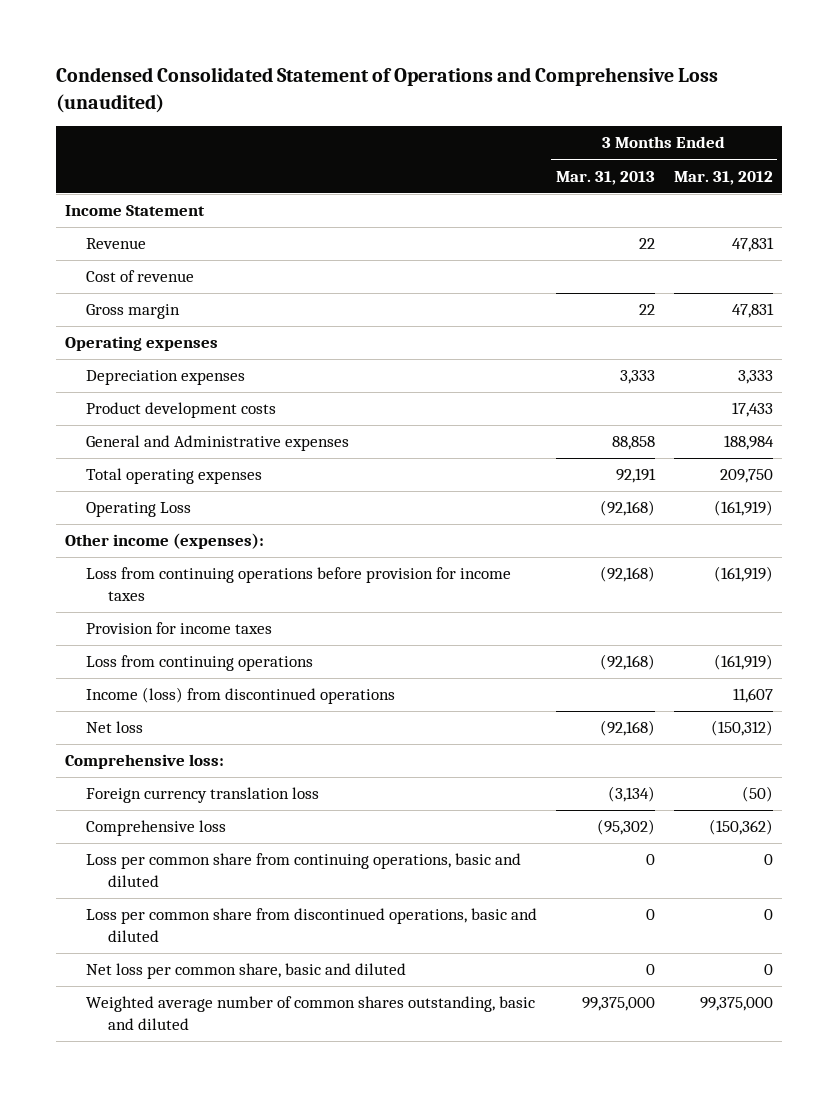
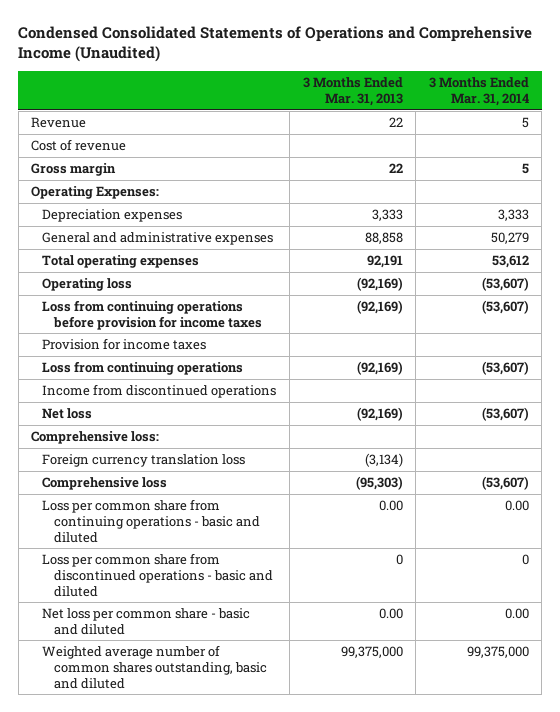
- Condensed Consolidated Statement of Operations and Comprehensive Loss (unaudited)
+ Condensed Consolidated Statements of Operations and Comprehensive Income (Unaudited)
- | 3 Months Ended Mar. 31, 2013 | 3 Months Ended Mar. 31, 2012
+ | 3 Months Ended Mar. 31, 2013 | 3 Months Ended Mar. 31, 2014
- Income Statement
- Operating expenses
+ Operating Expenses:
- Product development costs | | 17,433
- General and Administrative expenses | 88,858 | 188,984
+ General and administrative expenses | 88,858 | 50,279
- Operating Loss | (92,168) | (161,919)
- Other income (expenses):
- Loss from continuing operations before provision for income taxes | (92,168) | (161,919)
+ Operating loss | (92,169) | (53,607)
+ Loss from continuing operations before provision for income taxes | (92,169) | (53,607)
- Loss from continuing operations | (92,168) | (161,919)
- Income (loss) from discontinued operations | | 11,607
- Net loss | (92,168) | (150,312)
+ Loss from continuing operations | (92,169) | (53,607)
+ Income from discontinued operations
+ Net loss | (92,169) | (53,607)
- Comprehensive loss | (95,302) | (150,362)
- Loss per common share from continuing operations, basic and diluted | 0 | 0
- Loss per common share from discontinued operations, basic and diluted | 0 | 0
- Net loss per common share, basic and diluted | 0 | 0
+ Comprehensive loss | (95,303) | (53,607)
+ Loss per common share from continuing operations - basic and diluted | 0.00 | 0.00
+ Loss per common share from discontinued operations - basic and diluted | 0 | 0
+ Net loss per common share - basic and diluted | 0.00 | 0.00

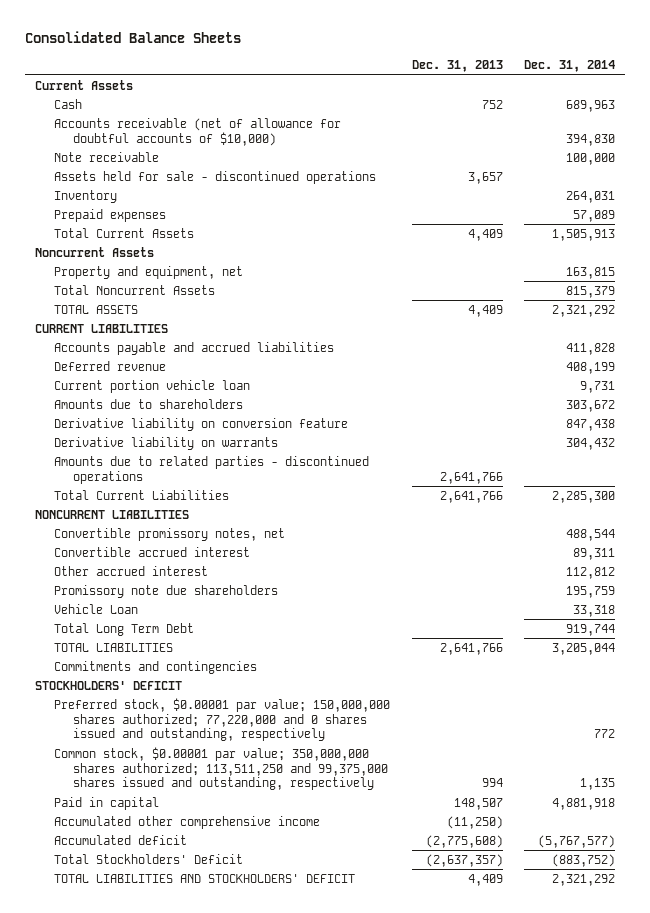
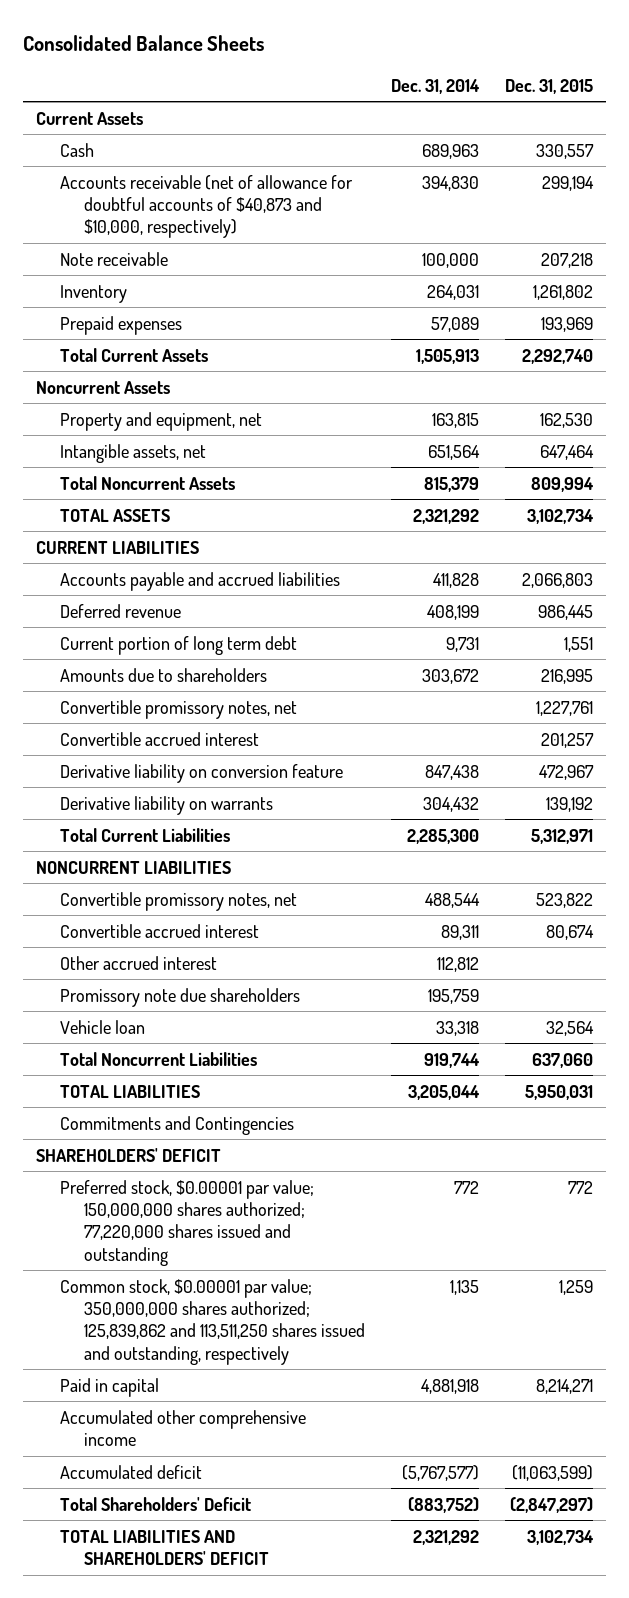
- | Dec. 31, 2013 | Dec. 31, 2014
+ | Dec. 31, 2014 | Dec. 31, 2015
- Accounts receivable (net of allowance for doubtful accounts of $10,000) | | 394,830
+ Accounts receivable (net of allowance for doubtful accounts of $40,873 and $10,000, respectively) | 394,830 | 299,194
- Assets held for sale - discontinued operations | 3,657 |
+ Intangible assets, net | 651,564 | 647,464
- Current portion vehicle loan | | 9,731
+ Current portion of long term debt | 9,731 | 1,551
+ Convertible promissory notes, net | | 1,227,761
+ Convertible accrued interest | | 201,257
- Amounts due to related parties - discontinued operations | 2,641,766 |
- Vehicle Loan | | 33,318
- Total Long Term Debt | | 919,744
+ Vehicle loan | 33,318 | 32,564
+ Total Noncurrent Liabilities | 919,744 | 637,060
- Commitments and contingencies
- STOCKHOLDERS' DEFICIT
- Preferred stock, $0.00001 par value; 150,000,000 shares authorized; 77,220,000 and 0 shares issued and outstanding, respectively | | 772
- Common stock, $0.00001 par value; 350,000,000 shares authorized; 113,511,250 and 99,375,000 shares issued and outstanding, respectively | 994 | 1,135
+ Commitments and Contingencies
+ SHAREHOLDERS' DEFICIT
+ Preferred stock, $0.00001 par value; 150,000,000 shares authorized; 77,220,000 shares issued and outstanding | 772 | 772
+ Common stock, $0.00001 par value; 350,000,000 shares authorized; 125,839,862 and 113,511,250 shares issued and outstanding, respectively | 1,135 | 1,259
- Total Stockholders' Deficit | (2,637,357) | (883,752)
- TOTAL LIABILITIES AND STOCKHOLDERS' DEFICIT | 4,409 | 2,321,292
+ Total Shareholders' Deficit | (883,752) | (2,847,297)
+ TOTAL LIABILITIES AND SHAREHOLDERS' DEFICIT | 2,321,292 | 3,102,734

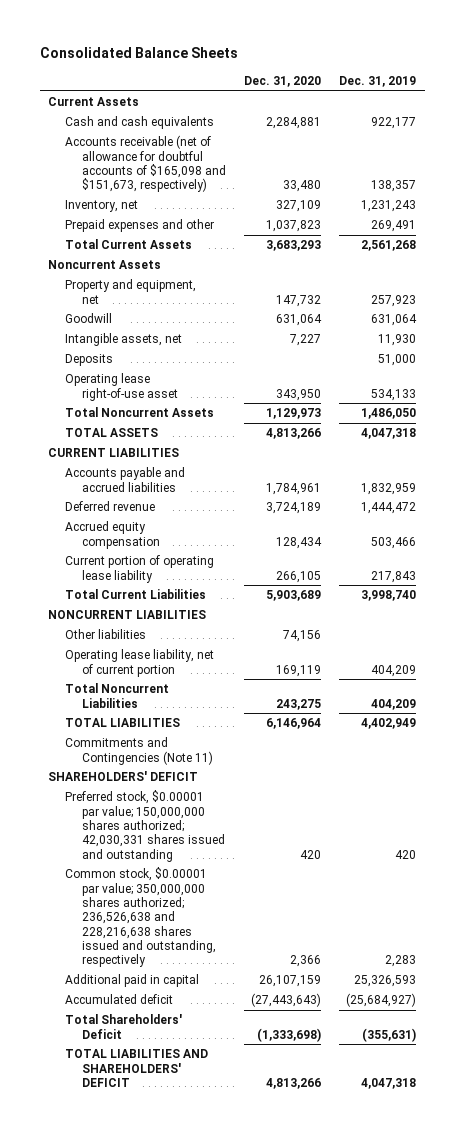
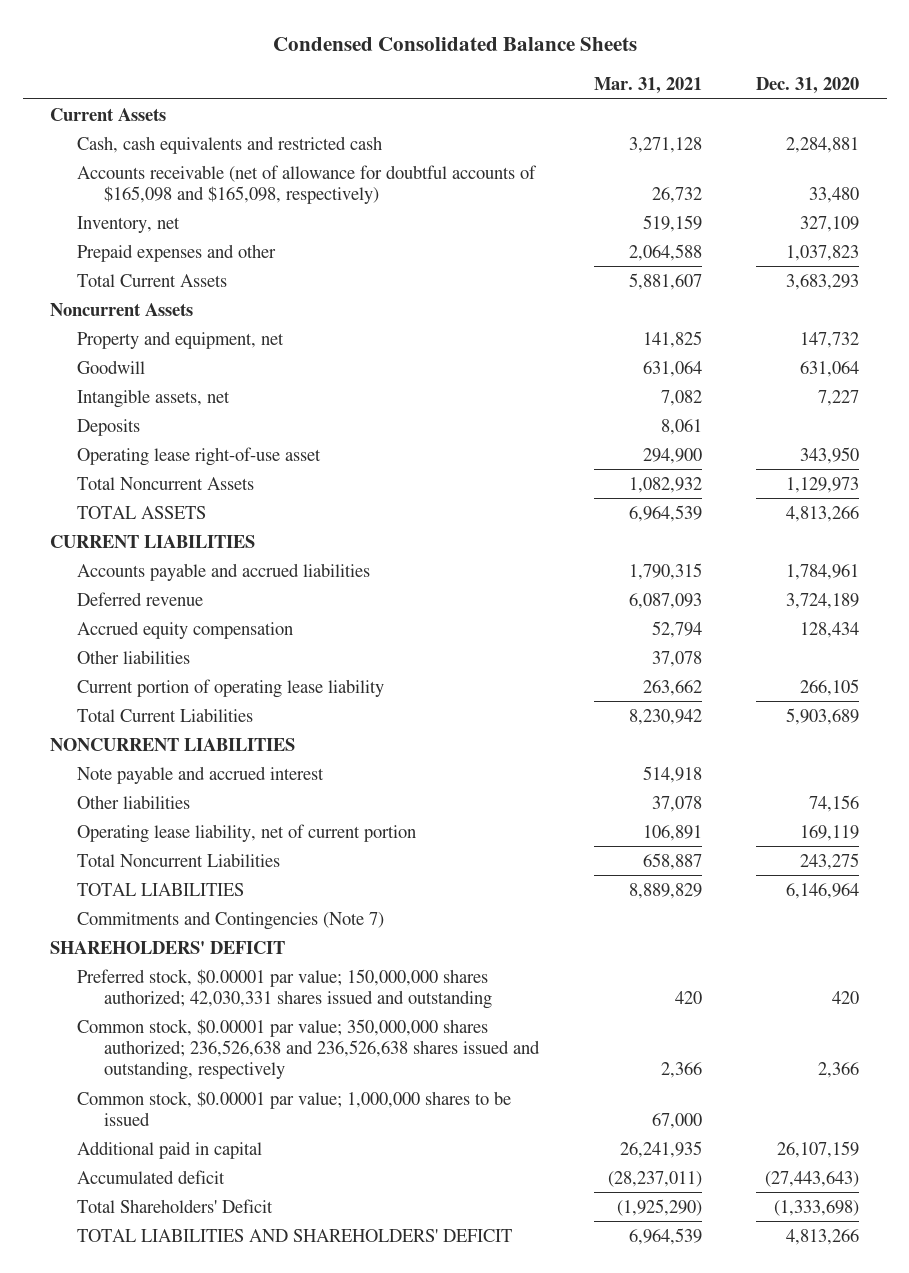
- Consolidated Balance Sheets
+ Condensed Consolidated Balance Sheets
- | Dec. 31, 2020 | Dec. 31, 2019
+ | Mar. 31, 2021 | Dec. 31, 2020
- Cash and cash equivalents | 2,284,881 | 922,177
- Accounts receivable (net of allowance for doubtful accounts of $165,098 and $151,673, respectively) | 33,480 | 138,357
+ Cash, cash equivalents and restricted cash | 3,271,128 | 2,284,881
+ Accounts receivable (net of allowance for doubtful accounts of $165,098 and $165,098, respectively) | 26,732 | 33,480
+ Other liabilities | 37,078 |
+ Note payable and accrued interest | 514,918 |
- Commitments and Contingencies (Note 11)
+ Commitments and Contingencies (Note 7)
- Common stock, $0.00001 par value; 350,000,000 shares authorized; 236,526,638 and 228,216,638 shares issued and outstanding, respectively | 2,366 | 2,283
+ Common stock, $0.00001 par value; 350,000,000 shares authorized; 236,526,638 and 236,526,638 shares issued and outstanding, respectively | 2,366 | 2,366
+ Common stock, $0.00001 par value; 1,000,000 shares to be issued | 67,000 |

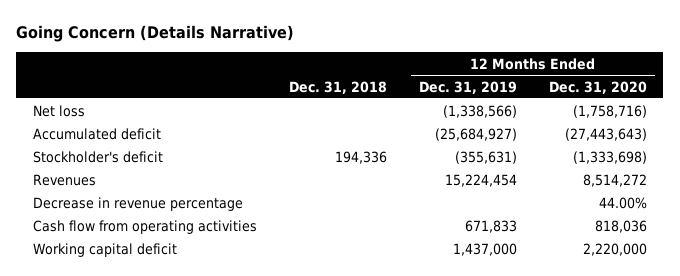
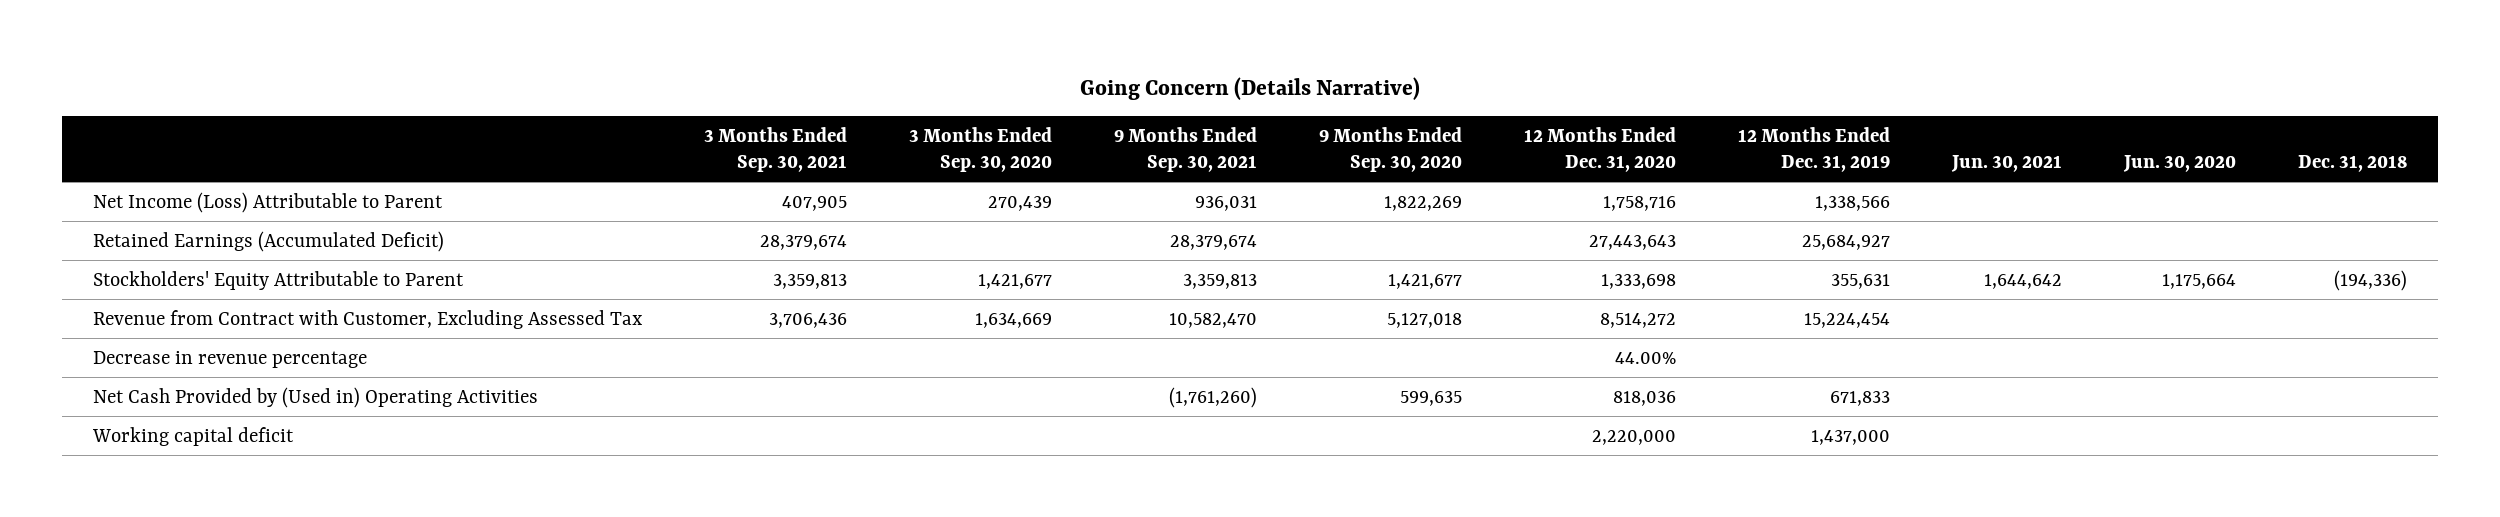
- | Dec. 31, 2018 | 12 Months Ended Dec. 31, 2019 | 12 Months Ended Dec. 31, 2020
+ | 3 Months Ended Sep. 30, 2021 | 3 Months Ended Sep. 30, 2020 | 9 Months Ended Sep. 30, 2021 | 9 Months Ended Sep. 30, 2020 | 12 Months Ended Dec. 31, 2020 | 12 Months Ended Dec. 31, 2019 | Jun. 30, 2021 | Jun. 30, 2020 | Dec. 31, 2018
- Net loss | | (1,338,566) | (1,758,716)
- Accumulated deficit | | (25,684,927) | (27,443,643)
- Stockholder's deficit | 194,336 | (355,631) | (1,333,698)
- Revenues | | 15,224,454 | 8,514,272
+ Net Income (Loss) Attributable to Parent | 407,905 | 270,439 | 936,031 | 1,822,269 | 1,758,716 | 1,338,566 | | |
+ Retained Earnings (Accumulated Deficit) | 28,379,674 | | 28,379,674 | | 27,443,643 | 25,684,927 | | |
+ Stockholders' Equity Attributable to Parent | 3,359,813 | 1,421,677 | 3,359,813 | 1,421,677 | 1,333,698 | 355,631 | 1,644,642 | 1,175,664 | (194,336)
+ Revenue from Contract with Customer, Excluding Assessed Tax | 3,706,436 | 1,634,669 | 10,582,470 | 5,127,018 | 8,514,272 | 15,224,454 | | |
- Cash flow from operating activities | | 671,833 | 818,036
+ Net Cash Provided by (Used in) Operating Activities | | | (1,761,260) | 599,635 | 818,036 | 671,833 | | |

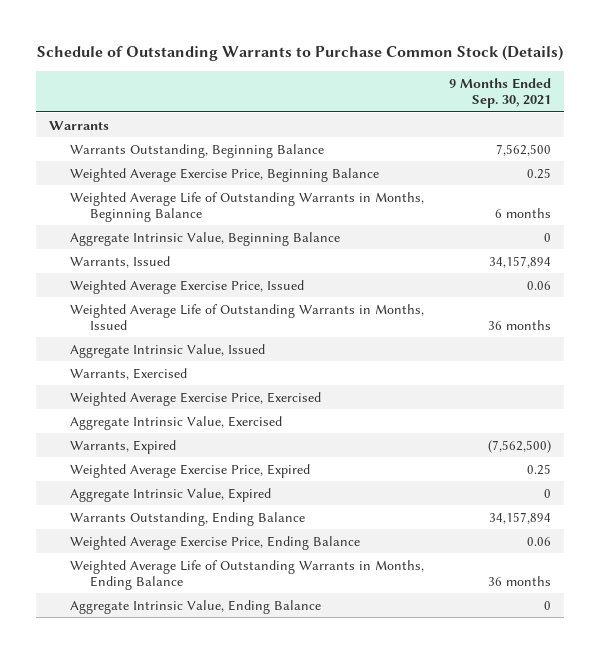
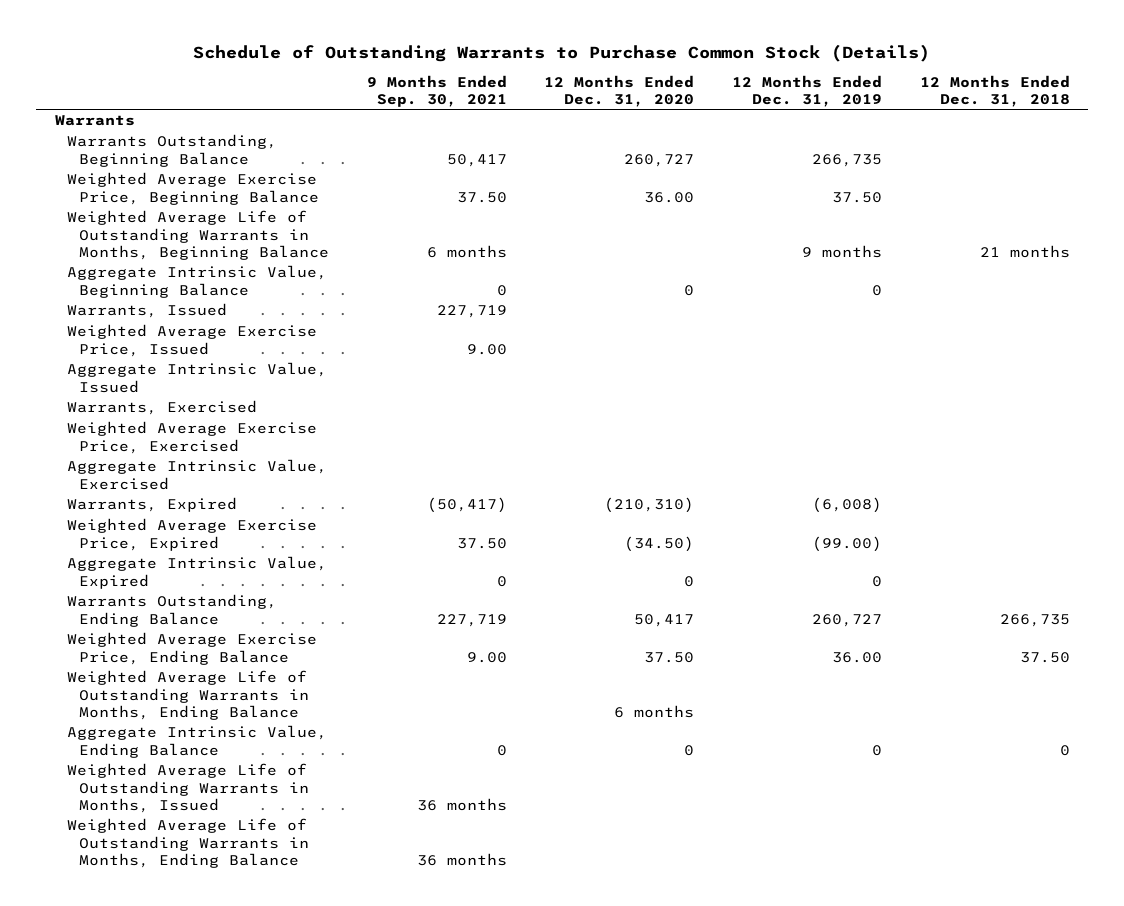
- | 9 Months Ended Sep. 30, 2021
+ | 9 Months Ended Sep. 30, 2021 | 12 Months Ended Dec. 31, 2020 | 12 Months Ended Dec. 31, 2019 | 12 Months Ended Dec. 31, 2018
- Warrants Outstanding, Beginning Balance | 7,562,500
- Weighted Average Exercise Price, Beginning Balance | 0.25
+ Warrants Outstanding, Beginning Balance | 50,417 | 260,727 | 266,735 |
+ Weighted Average Exercise Price, Beginning Balance | 37.50 | 36.00 | 37.50 |
- Warrants, Issued | 34,157,894
- Weighted Average Exercise Price, Issued | 0.06
+ Warrants, Issued | 227,719 | | |
+ Weighted Average Exercise Price, Issued | 9.00 | | |
- Warrants, Expired | (7,562,500)
- Weighted Average Exercise Price, Expired | 0.25
+ Warrants, Expired | (50,417) | (210,310) | (6,008) |
+ Weighted Average Exercise Price, Expired | 37.50 | (34.50) | (99.00) |
- Warrants Outstanding, Ending Balance | 34,157,894
- Weighted Average Exercise Price, Ending Balance | 0.06
+ Warrants Outstanding, Ending Balance | 227,719 | 50,417 | 260,727 | 266,735
+ Weighted Average Exercise Price, Ending Balance | 9.00 | 37.50 | 36.00 | 37.50
+ Weighted Average Life of Outstanding Warrants in Months, Ending Balance | | 6 months | |
moved down: Weighted Average Life of Outstanding Warrants in Months, Issued | 36 months | | |
moved down: Weighted Average Life of Outstanding Warrants in Months, Ending Balance | 36 months | | |

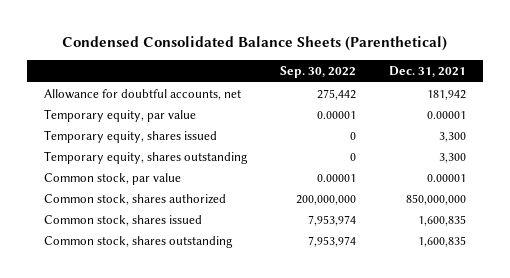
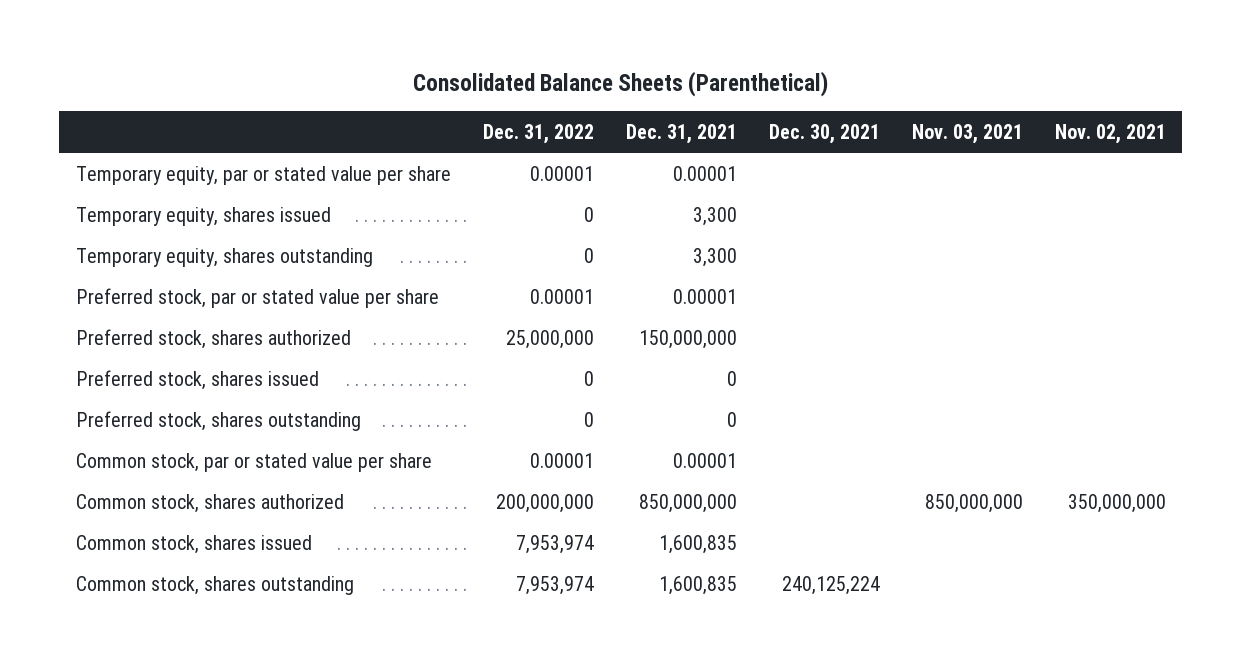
- Condensed Consolidated Balance Sheets (Parenthetical)
+ Consolidated Balance Sheets (Parenthetical)
- | Sep. 30, 2022 | Dec. 31, 2021
+ | Dec. 31, 2022 | Dec. 31, 2021 | Dec. 30, 2021 | Nov. 03, 2021 | Nov. 02, 2021
- Allowance for doubtful accounts, net | 275,442 | 181,942
- Temporary equity, par value | 0.00001 | 0.00001
+ Temporary equity, par or stated value per share | 0.00001 | 0.00001 | | |
- Common stock, par value | 0.00001 | 0.00001
+ Preferred stock, par or stated value per share | 0.00001 | 0.00001 | | |
+ Preferred stock, shares authorized | 25,000,000 | 150,000,000 | | |
+ Preferred stock, shares issued | 0 | 0 | | |
+ Preferred stock, shares outstanding | 0 | 0 | | |
+ Common stock, par or stated value per share | 0.00001 | 0.00001 | | |

